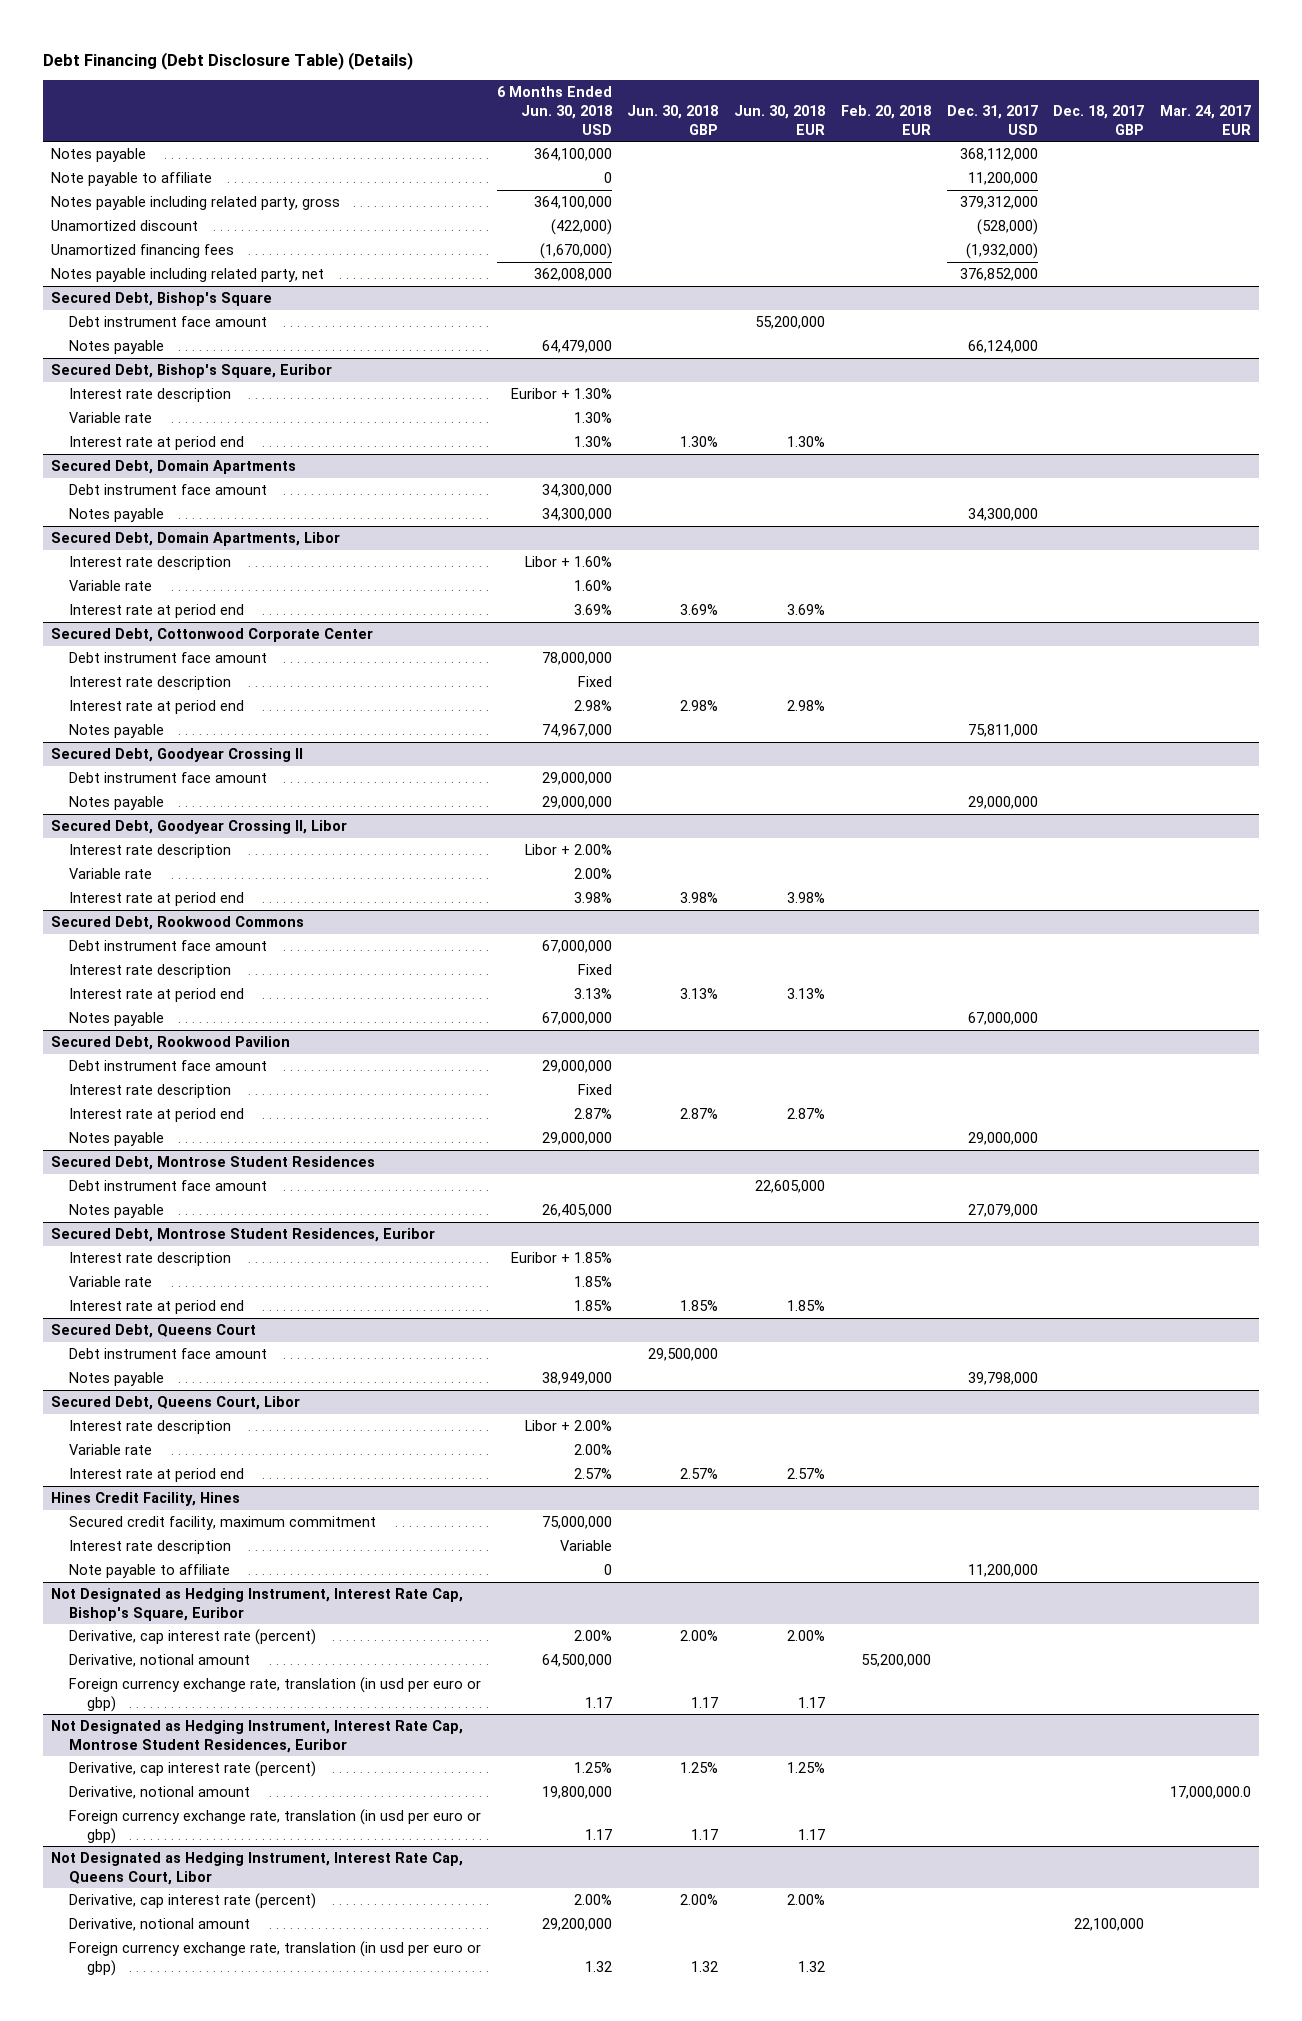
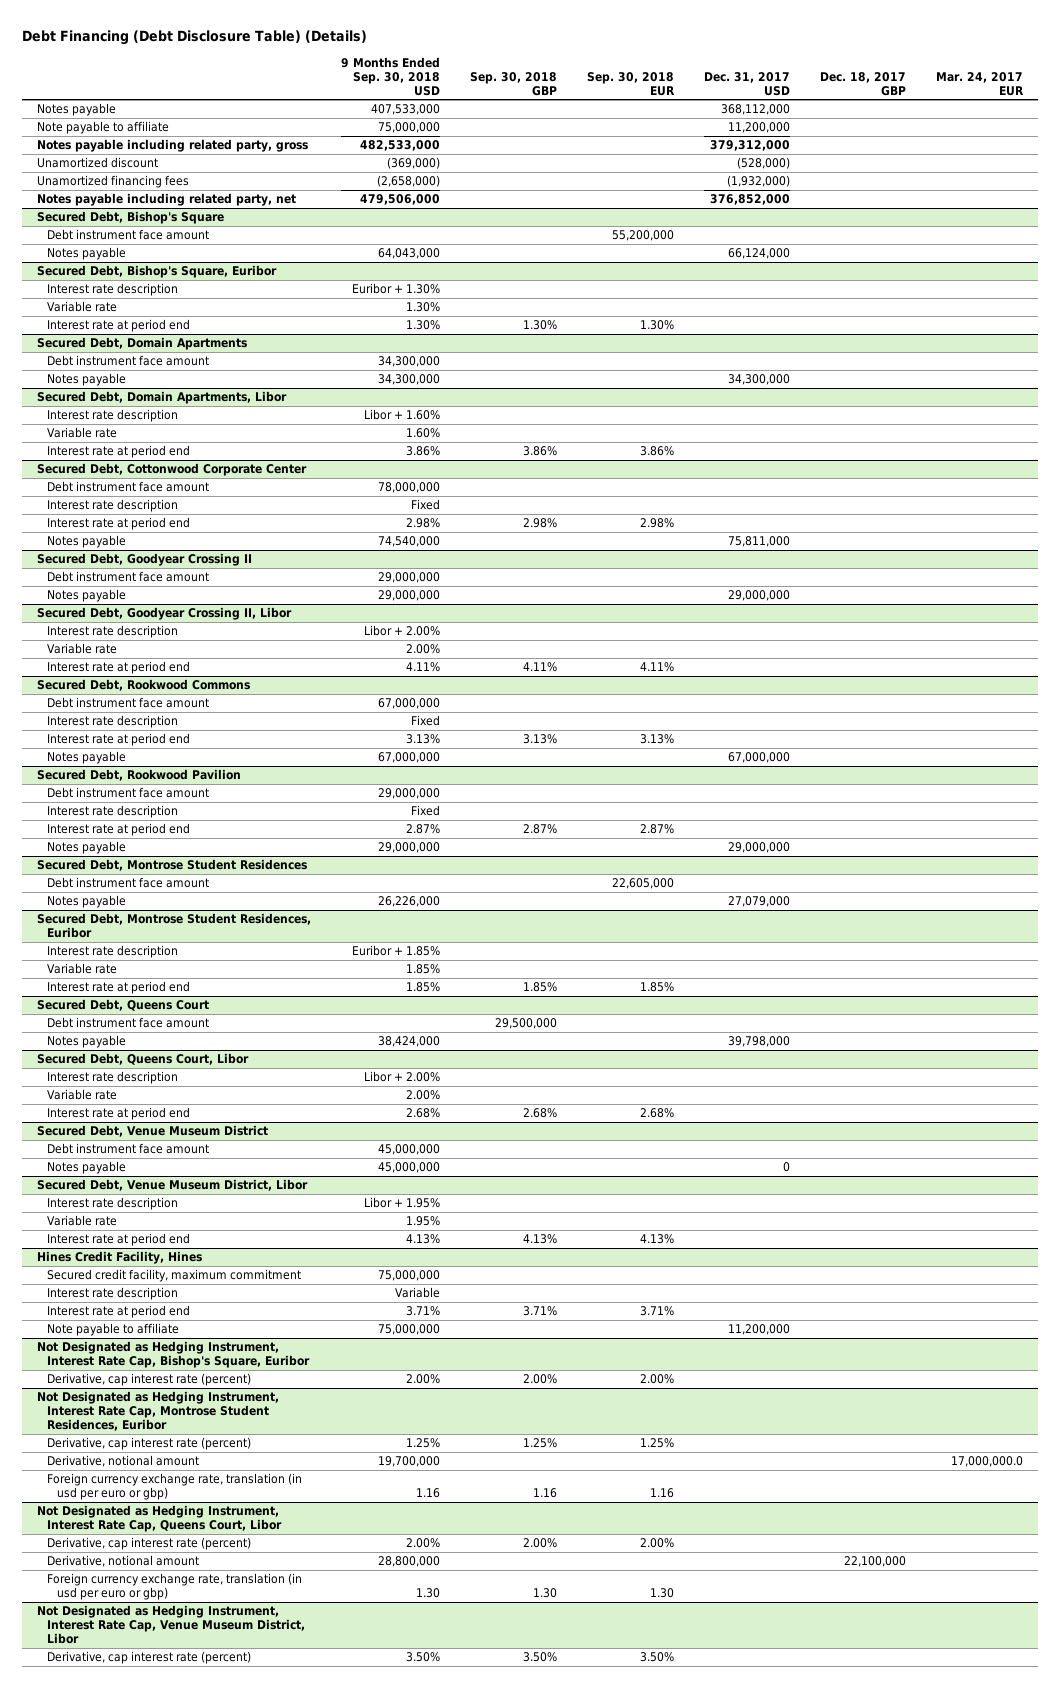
- | 6 Months Ended Jun. 30, 2018 USD | Jun. 30, 2018 GBP | Jun. 30, 2018 EUR | Feb. 20, 2018 EUR | Dec. 31, 2017 USD | Dec. 18, 2017 GBP | Mar. 24, 2017 EUR
+ | 9 Months Ended Sep. 30, 2018 USD | Sep. 30, 2018 GBP | Sep. 30, 2018 EUR | Dec. 31, 2017 USD | Dec. 18, 2017 GBP | Mar. 24, 2017 EUR
+ Secured Debt, Venue Museum District
+ Debt instrument face amount | 45,000,000 | | | | |
+ Notes payable | 45,000,000 | | | 0 | |
+ Secured Debt, Venue Museum District, Libor
+ Interest rate description | Libor + 1.95% | | | | |
+ Variable rate | 1.95% | | | | |
+ Interest rate at period end | 4.13% | 4.13% | 4.13% | | |
@ Hines Credit Facility, Hines
+ Interest rate at period end | 3.71% | 3.71% | 3.71% | | |
@ Not Designated as Hedging Instrument, Interest Rate Cap, Bishop's Square, Euribor
- Derivative, notional amount | 64,500,000 | | | 55,200,000 | | |
- Foreign currency exchange rate, translation (in usd per euro or gbp) | 1.17 | 1.17 | 1.17 | | | |
+ Not Designated as Hedging Instrument, Interest Rate Cap, Venue Museum District, Libor
+ Derivative, cap interest rate (percent) | 3.50% | 3.50% | 3.50% | | |

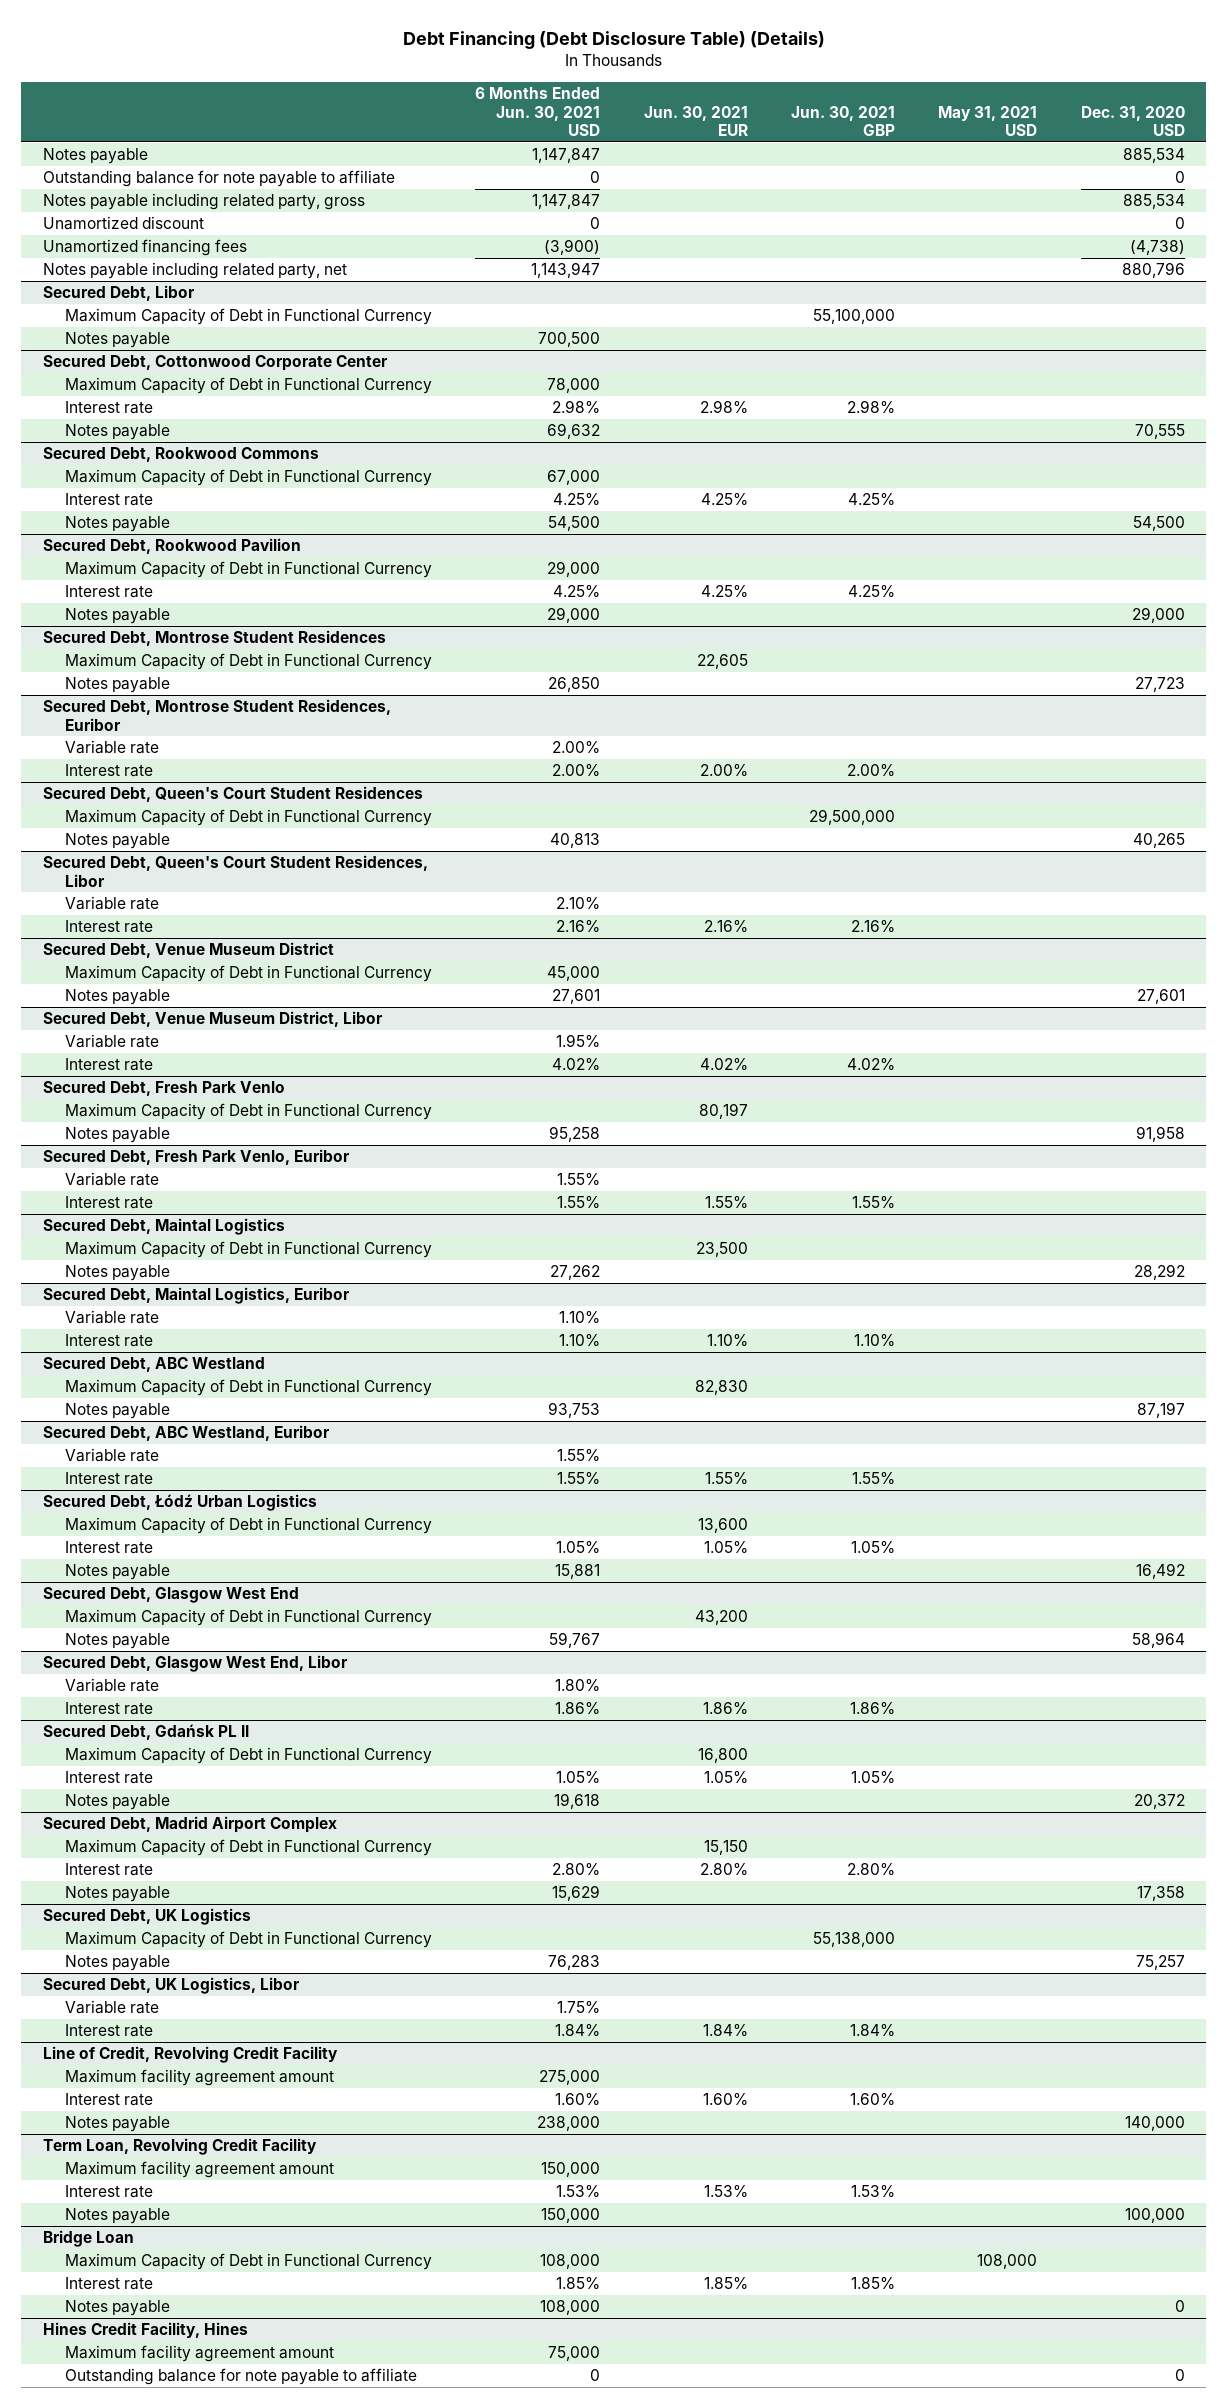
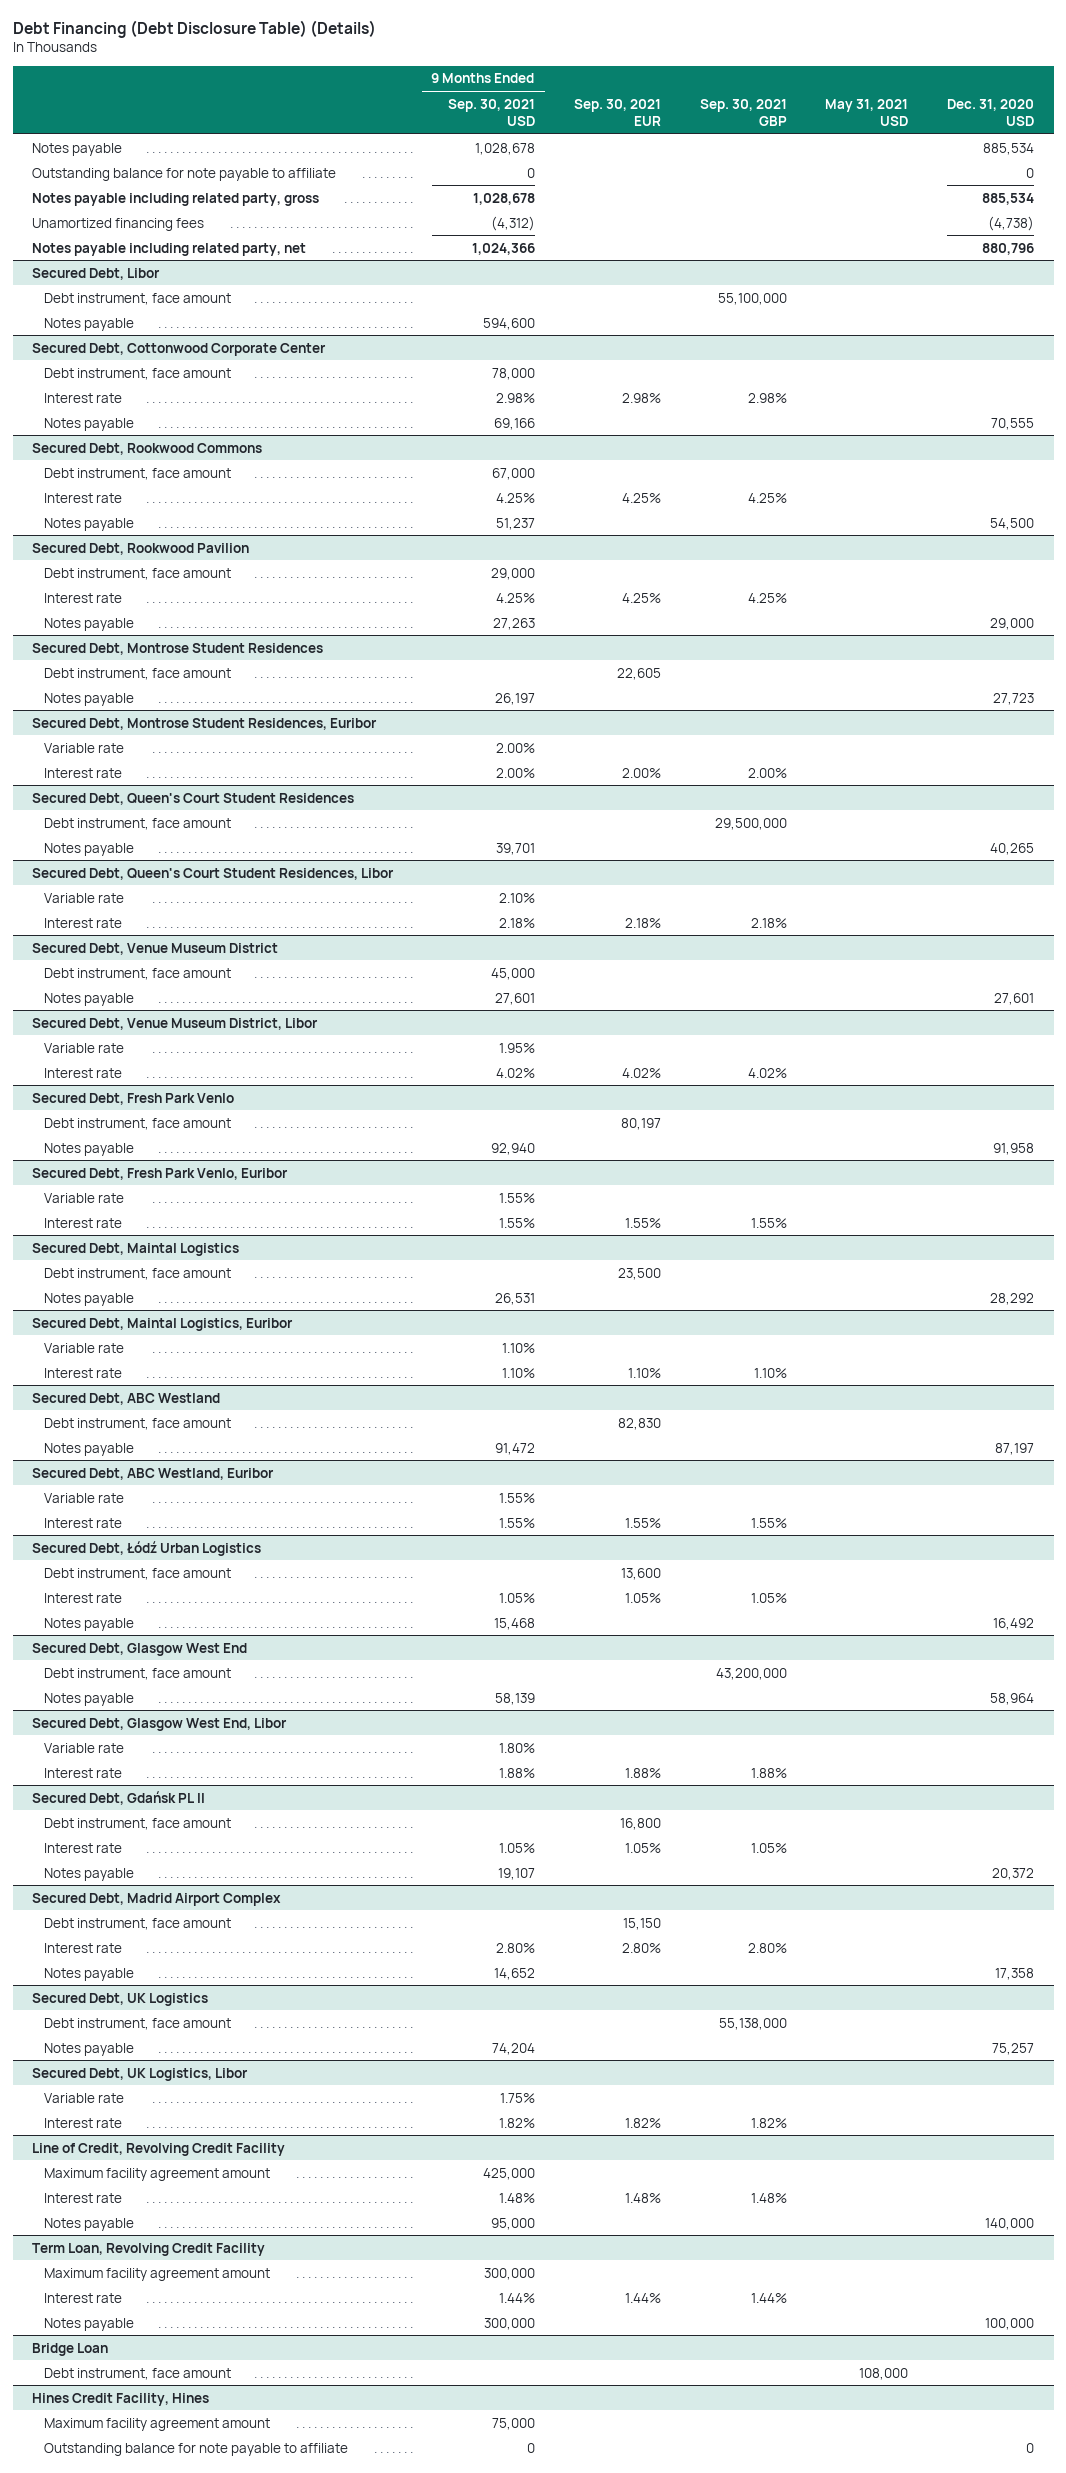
- | 6 Months Ended Jun. 30, 2021 USD | Jun. 30, 2021 EUR | Jun. 30, 2021 GBP | May 31, 2021 USD | Dec. 31, 2020 USD
+ | 9 Months Ended Sep. 30, 2021 USD | Sep. 30, 2021 EUR | Sep. 30, 2021 GBP | May 31, 2021 USD | Dec. 31, 2020 USD
- Unamortized discount | 0 | | | | 0
@ Secured Debt, Libor
- Maximum Capacity of Debt in Functional Currency | | | 55,100,000 | |
+ Debt instrument, face amount | | | 55,100,000 | |
@ Secured Debt, Cottonwood Corporate Center
- Maximum Capacity of Debt in Functional Currency | 78,000 | | | |
+ Debt instrument, face amount | 78,000 | | | |
@ Secured Debt, Rookwood Commons
- Maximum Capacity of Debt in Functional Currency | 67,000 | | | |
+ Debt instrument, face amount | 67,000 | | | |
@ Secured Debt, Rookwood Pavilion
- Maximum Capacity of Debt in Functional Currency | 29,000 | | | |
+ Debt instrument, face amount | 29,000 | | | |
@ Secured Debt, Montrose Student Residences
- Maximum Capacity of Debt in Functional Currency | | 22,605 | | |
+ Debt instrument, face amount | | 22,605 | | |
@ Secured Debt, Queen's Court Student Residences
- Maximum Capacity of Debt in Functional Currency | | | 29,500,000 | |
+ Debt instrument, face amount | | | 29,500,000 | |
@ Secured Debt, Venue Museum District
- Maximum Capacity of Debt in Functional Currency | 45,000 | | | |
+ Debt instrument, face amount | 45,000 | | | |
@ Secured Debt, Fresh Park Venlo
- Maximum Capacity of Debt in Functional Currency | | 80,197 | | |
+ Debt instrument, face amount | | 80,197 | | |
@ Secured Debt, Maintal Logistics
- Maximum Capacity of Debt in Functional Currency | | 23,500 | | |
+ Debt instrument, face amount | | 23,500 | | |
@ Secured Debt, ABC Westland
- Maximum Capacity of Debt in Functional Currency | | 82,830 | | |
+ Debt instrument, face amount | | 82,830 | | |
@ Secured Debt, Łódź Urban Logistics
- Maximum Capacity of Debt in Functional Currency | | 13,600 | | |
+ Debt instrument, face amount | | 13,600 | | |
@ Secured Debt, Glasgow West End
- Maximum Capacity of Debt in Functional Currency | | 43,200 | | |
+ Debt instrument, face amount | | | 43,200,000 | |
@ Secured Debt, Gdańsk PL II
- Maximum Capacity of Debt in Functional Currency | | 16,800 | | |
+ Debt instrument, face amount | | 16,800 | | |
@ Secured Debt, Madrid Airport Complex
- Maximum Capacity of Debt in Functional Currency | | 15,150 | | |
+ Debt instrument, face amount | | 15,150 | | |
@ Secured Debt, UK Logistics
- Maximum Capacity of Debt in Functional Currency | | | 55,138,000 | |
+ Debt instrument, face amount | | | 55,138,000 | |
@ Bridge Loan
- Maximum Capacity of Debt in Functional Currency | 108,000 | | | 108,000 |
- Interest rate | 1.85% | 1.85% | 1.85% | |
- Notes payable | 108,000 | | | | 0
+ Debt instrument, face amount | | | | 108,000 |

